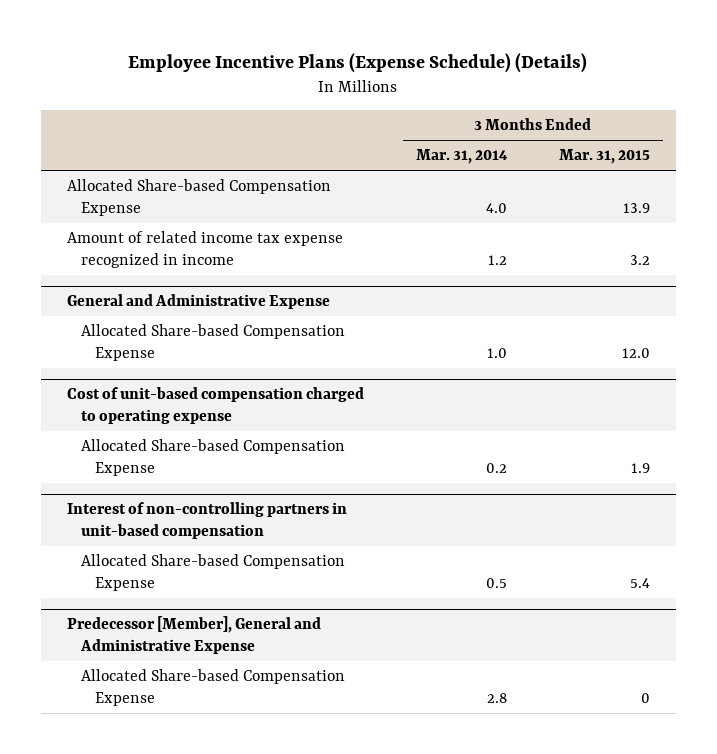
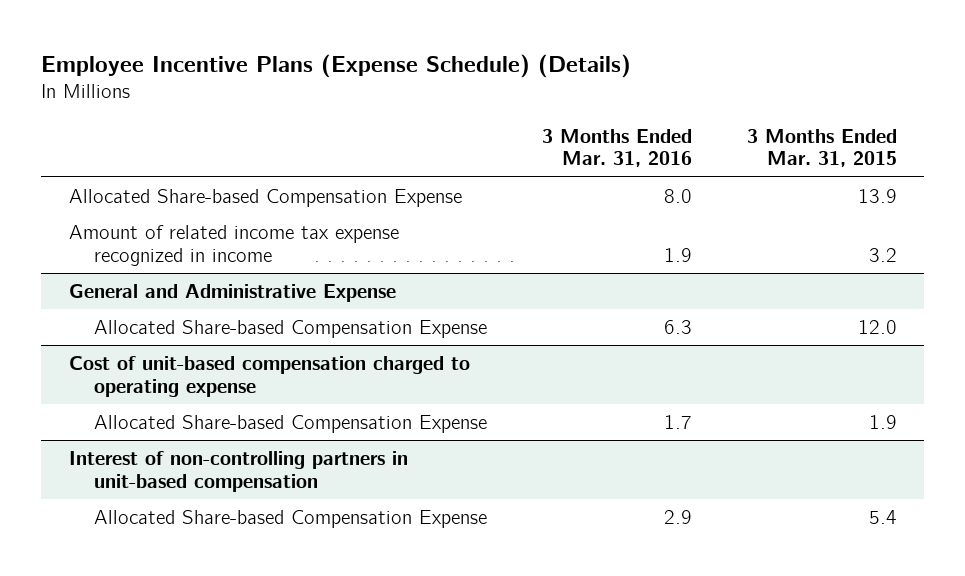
- | 3 Months Ended Mar. 31, 2014 | 3 Months Ended Mar. 31, 2015
+ | 3 Months Ended Mar. 31, 2016 | 3 Months Ended Mar. 31, 2015
- Predecessor [Member], General and Administrative Expense
- Allocated Share-based Compensation Expense | 2.8 | 0

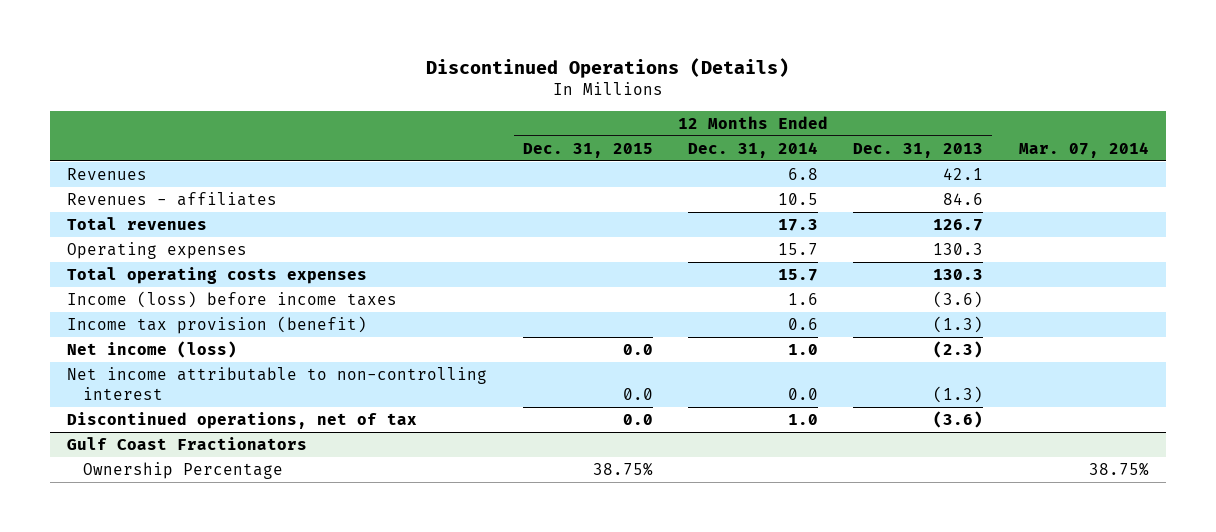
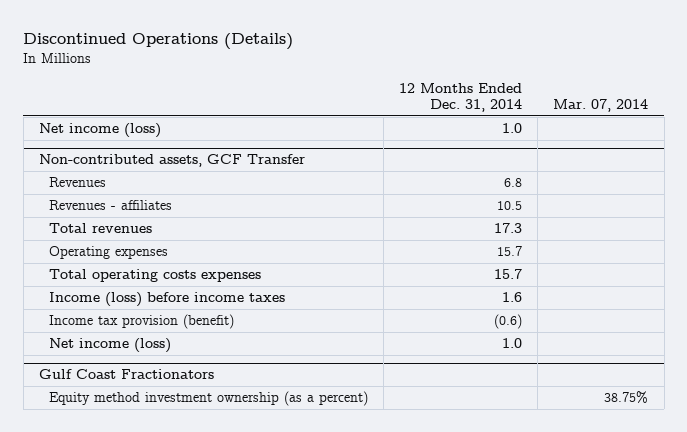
- | 12 Months Ended Dec. 31, 2015 | 12 Months Ended Dec. 31, 2014 | 12 Months Ended Dec. 31, 2013 | Mar. 07, 2014
+ | 12 Months Ended Dec. 31, 2014 | Mar. 07, 2014
+ Net income (loss) | 1.0 |
+ Non-contributed assets, GCF Transfer
- Income tax provision (benefit) | | 0.6 | (1.3) |
+ Income tax provision (benefit) | (0.6) |
- Net income attributable to non-controlling interest | 0.0 | 0.0 | (1.3) |
- Discontinued operations, net of tax | 0.0 | 1.0 | (3.6) |
@ Gulf Coast Fractionators
- Ownership Percentage | 38.75% | | | 38.75%
+ Equity method investment ownership (as a percent) | | 38.75%

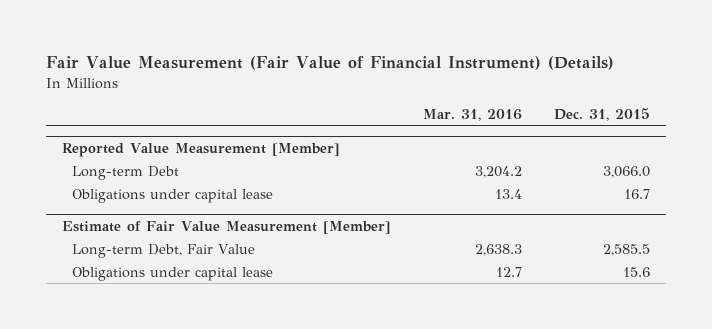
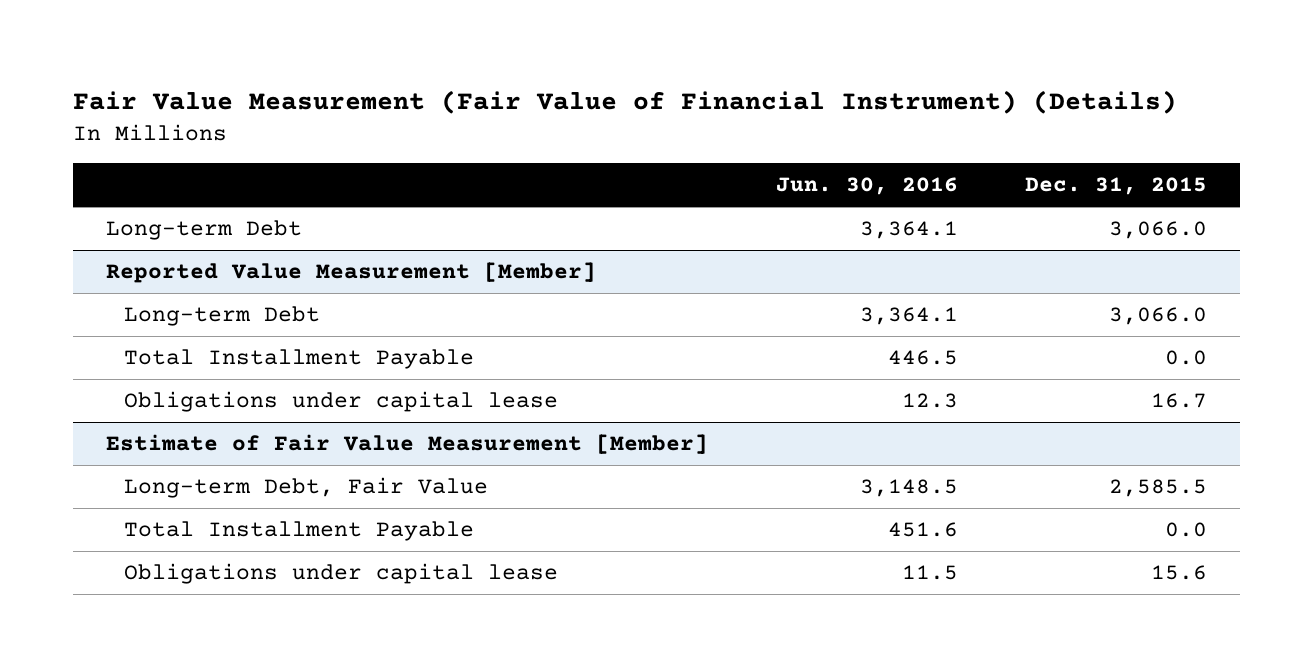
- | Mar. 31, 2016 | Dec. 31, 2015
+ | Jun. 30, 2016 | Dec. 31, 2015
+ Long-term Debt | 3,364.1 | 3,066.0
@ Reported Value Measurement [Member]
+ Total Installment Payable | 446.5 | 0.0
@ Estimate of Fair Value Measurement [Member]
+ Total Installment Payable | 451.6 | 0.0

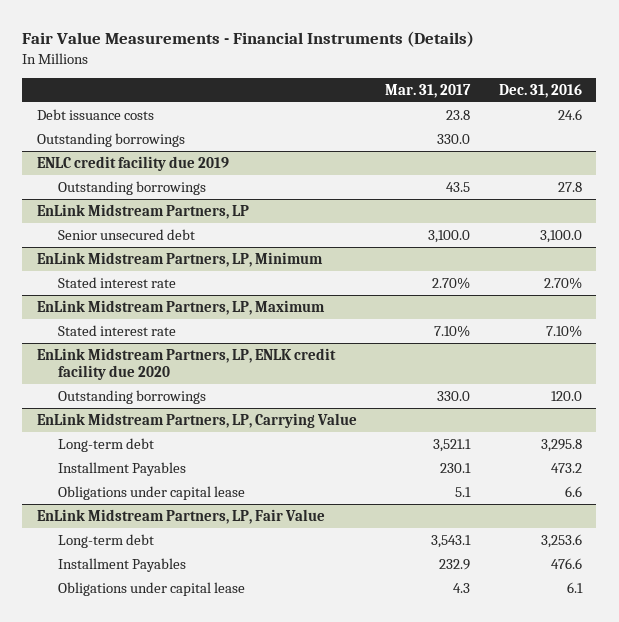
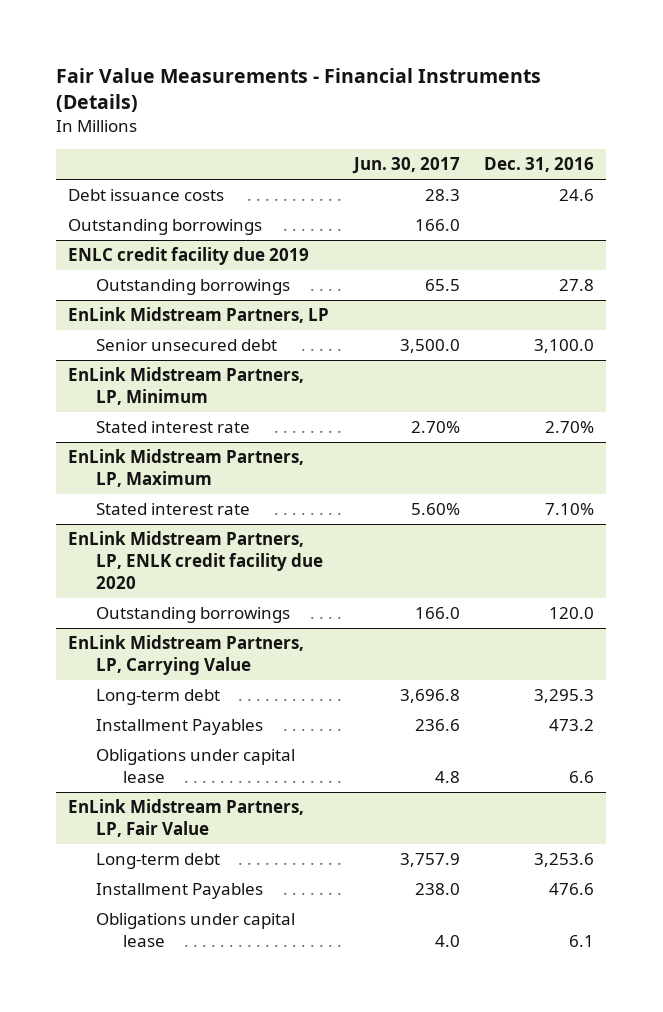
- | Mar. 31, 2017 | Dec. 31, 2016
+ | Jun. 30, 2017 | Dec. 31, 2016
@ EnLink Midstream Partners, LP, Carrying Value
- Long-term debt | 3,521.1 | 3,295.8
+ Long-term debt | 3,696.8 | 3,295.3

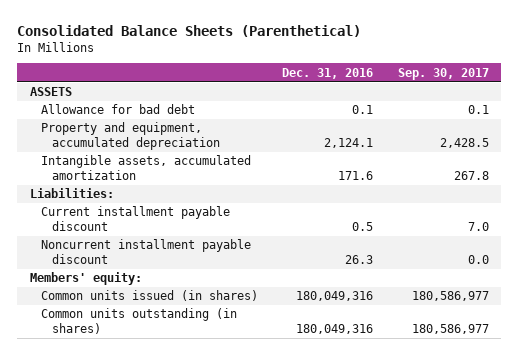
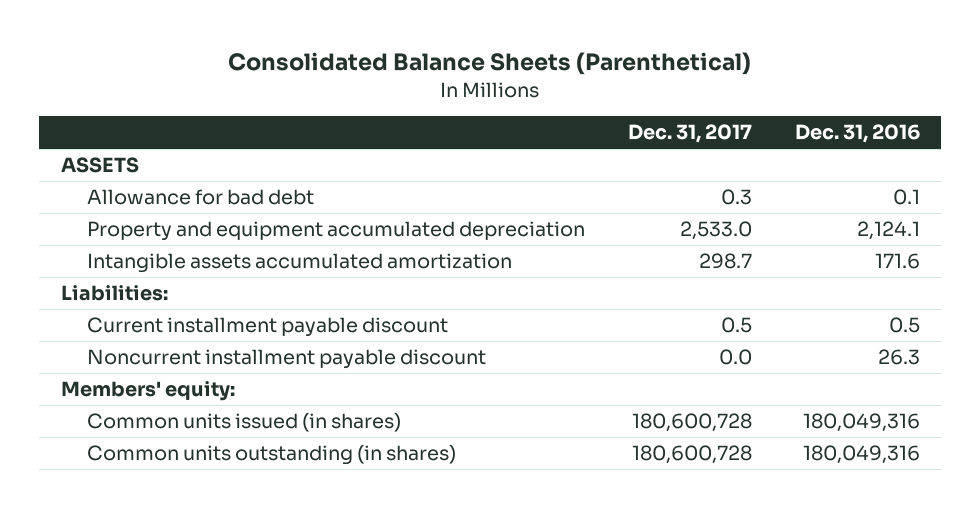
- | Dec. 31, 2016 | Sep. 30, 2017
+ | Dec. 31, 2017 | Dec. 31, 2016
- Property and equipment, accumulated depreciation | 2,124.1 | 2,428.5
- Intangible assets, accumulated amortization | 171.6 | 267.8
+ Property and equipment accumulated depreciation | 2,533.0 | 2,124.1
+ Intangible assets accumulated amortization | 298.7 | 171.6

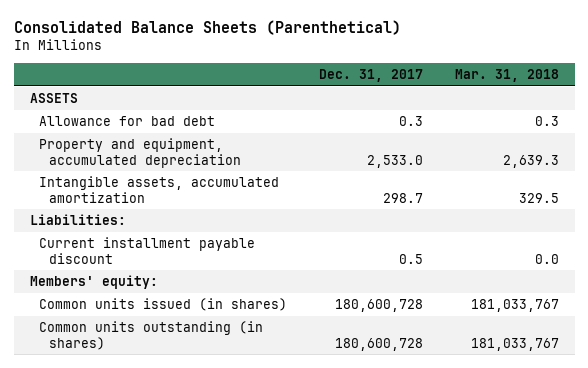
- | Dec. 31, 2017 | Dec. 31, 2016
+ | Dec. 31, 2017 | Mar. 31, 2018
- Property and equipment accumulated depreciation | 2,533.0 | 2,124.1
- Intangible assets accumulated amortization | 298.7 | 171.6
+ Property and equipment, accumulated depreciation | 2,533.0 | 2,639.3
+ Intangible assets, accumulated amortization | 298.7 | 329.5
- Noncurrent installment payable discount | 0.0 | 26.3

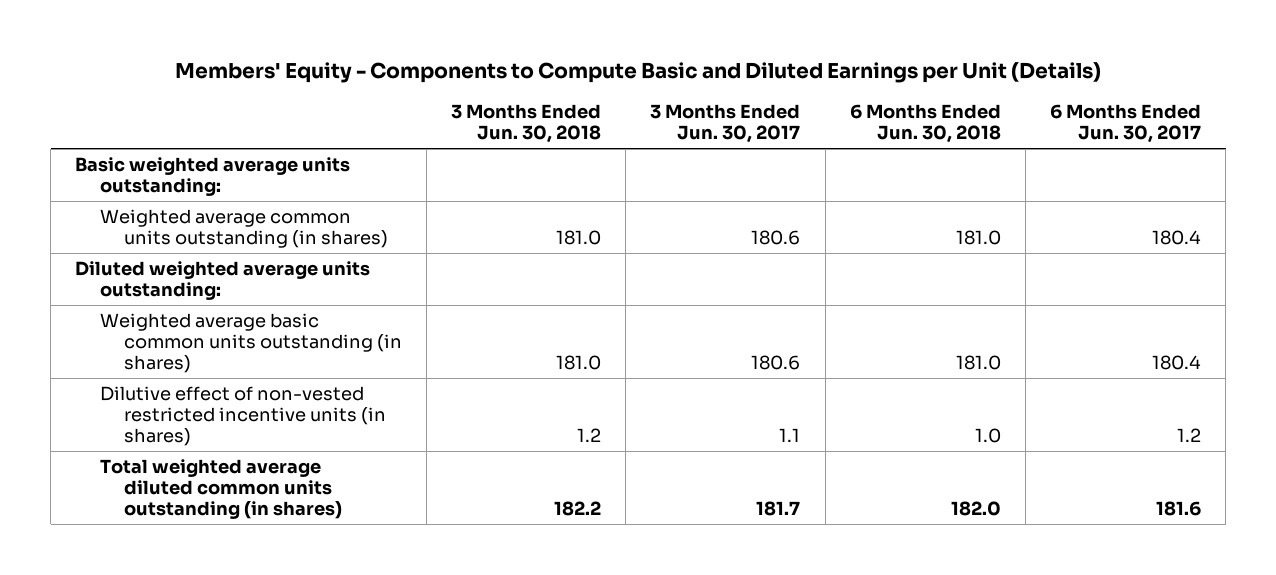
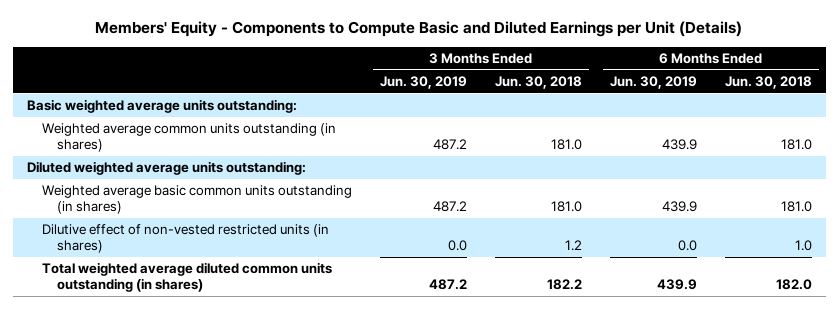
- | 3 Months Ended Jun. 30, 2018 | 3 Months Ended Jun. 30, 2017 | 6 Months Ended Jun. 30, 2018 | 6 Months Ended Jun. 30, 2017
+ | 3 Months Ended Jun. 30, 2019 | 3 Months Ended Jun. 30, 2018 | 6 Months Ended Jun. 30, 2019 | 6 Months Ended Jun. 30, 2018
- Dilutive effect of non-vested restricted incentive units (in shares) | 1.2 | 1.1 | 1.0 | 1.2
+ Dilutive effect of non-vested restricted units (in shares) | 0.0 | 1.2 | 0.0 | 1.0

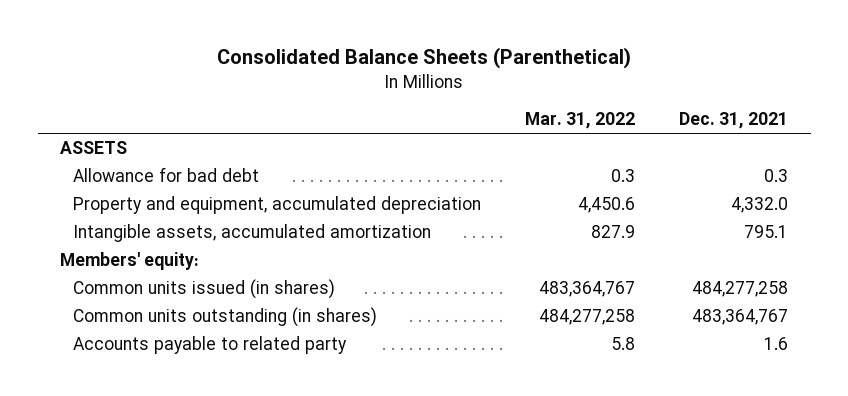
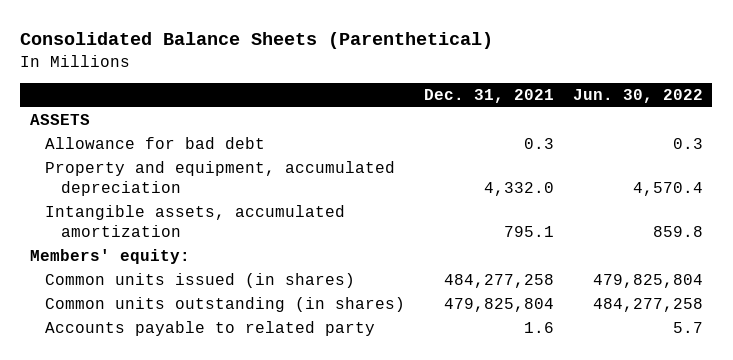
- | Mar. 31, 2022 | Dec. 31, 2021
+ | Dec. 31, 2021 | Jun. 30, 2022
- Common units outstanding (in shares) | 484,277,258 | 483,364,767
+ Common units outstanding (in shares) | 479,825,804 | 484,277,258

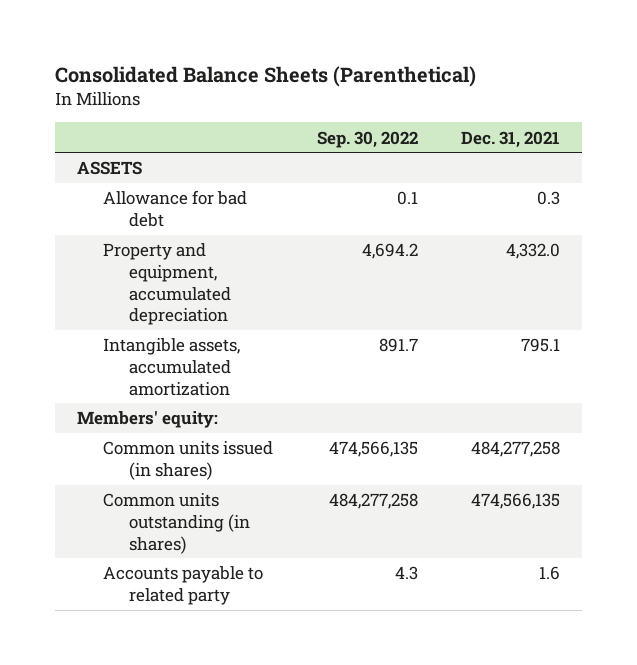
- | Dec. 31, 2021 | Jun. 30, 2022
+ | Sep. 30, 2022 | Dec. 31, 2021
- Common units outstanding (in shares) | 479,825,804 | 484,277,258
+ Common units outstanding (in shares) | 484,277,258 | 474,566,135

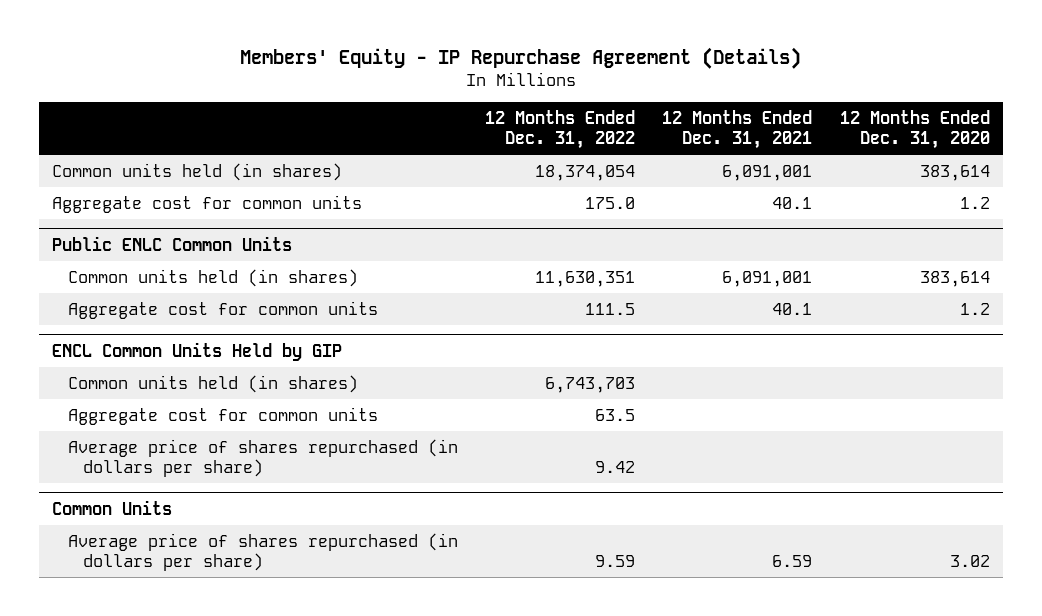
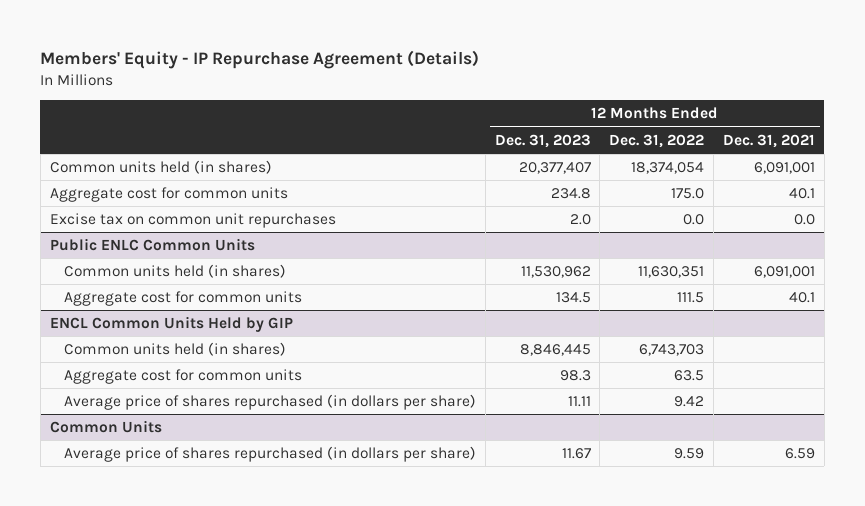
- | 12 Months Ended Dec. 31, 2022 | 12 Months Ended Dec. 31, 2021 | 12 Months Ended Dec. 31, 2020
+ | 12 Months Ended Dec. 31, 2023 | 12 Months Ended Dec. 31, 2022 | 12 Months Ended Dec. 31, 2021
+ Excise tax on common unit repurchases | 2.0 | 0.0 | 0.0

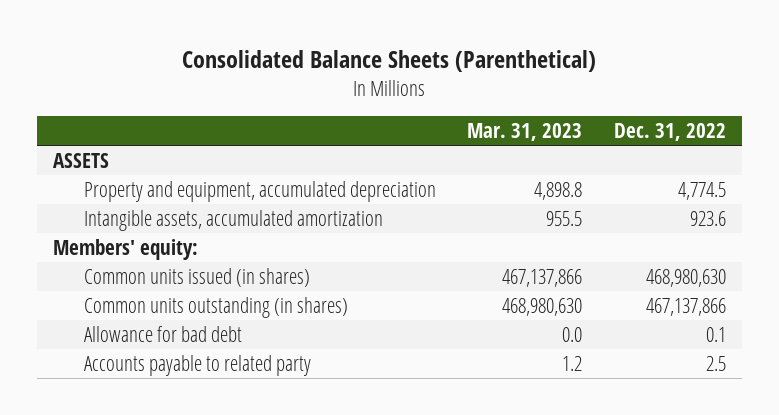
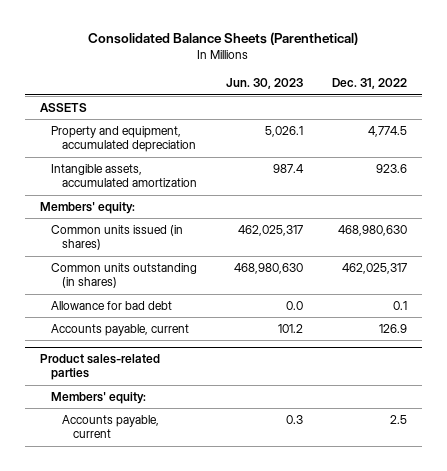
- | Mar. 31, 2023 | Dec. 31, 2022
+ | Jun. 30, 2023 | Dec. 31, 2022
- Common units outstanding (in shares) | 468,980,630 | 467,137,866
+ Common units outstanding (in shares) | 468,980,630 | 462,025,317
- Accounts payable to related party | 1.2 | 2.5
+ Accounts payable, current | 101.2 | 126.9
+ Product sales-related parties
+ Members' equity:
+ Accounts payable, current | 0.3 | 2.5

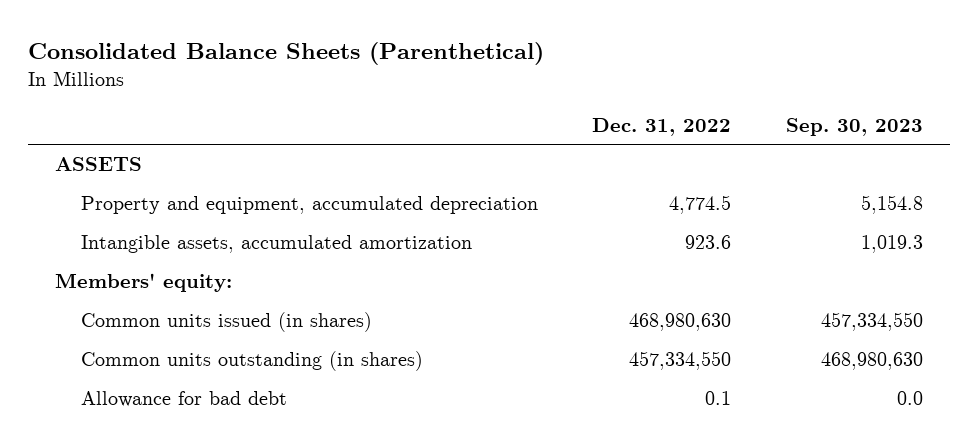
- | Jun. 30, 2023 | Dec. 31, 2022
+ | Dec. 31, 2022 | Sep. 30, 2023
- Common units outstanding (in shares) | 468,980,630 | 462,025,317
+ Common units outstanding (in shares) | 457,334,550 | 468,980,630
- Accounts payable, current | 101.2 | 126.9
- Product sales-related parties
- Members' equity:
- Accounts payable, current | 0.3 | 2.5

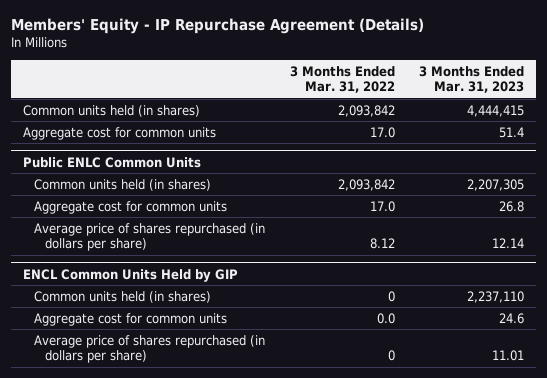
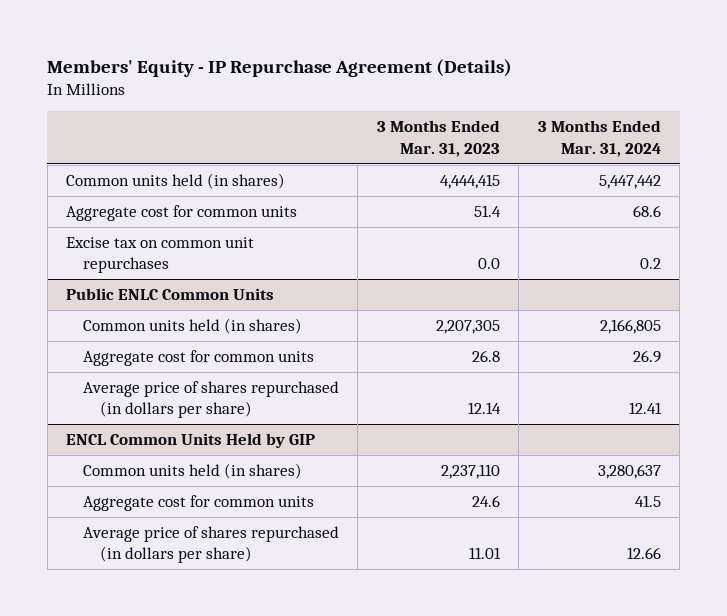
- | 3 Months Ended Mar. 31, 2022 | 3 Months Ended Mar. 31, 2023
+ | 3 Months Ended Mar. 31, 2023 | 3 Months Ended Mar. 31, 2024
+ Excise tax on common unit repurchases | 0.0 | 0.2

